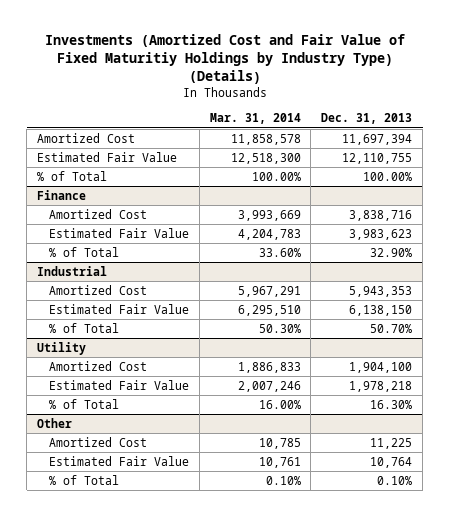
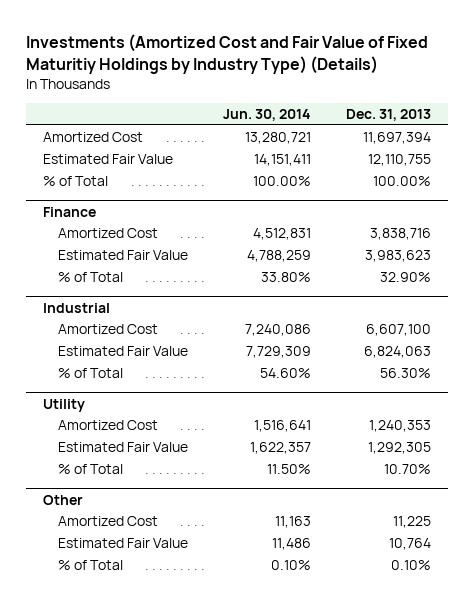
- | Mar. 31, 2014 | Dec. 31, 2013
+ | Jun. 30, 2014 | Dec. 31, 2013
@ Industrial
- Amortized Cost | 5,967,291 | 5,943,353
- Estimated Fair Value | 6,295,510 | 6,138,150
- % of Total | 50.30% | 50.70%
+ Amortized Cost | 7,240,086 | 6,607,100
+ Estimated Fair Value | 7,729,309 | 6,824,063
+ % of Total | 54.60% | 56.30%
@ Utility
- Amortized Cost | 1,886,833 | 1,904,100
- Estimated Fair Value | 2,007,246 | 1,978,218
- % of Total | 16.00% | 16.30%
+ Amortized Cost | 1,516,641 | 1,240,353
+ Estimated Fair Value | 1,622,357 | 1,292,305
+ % of Total | 11.50% | 10.70%

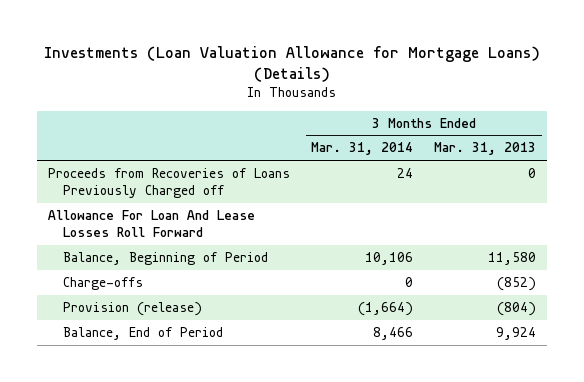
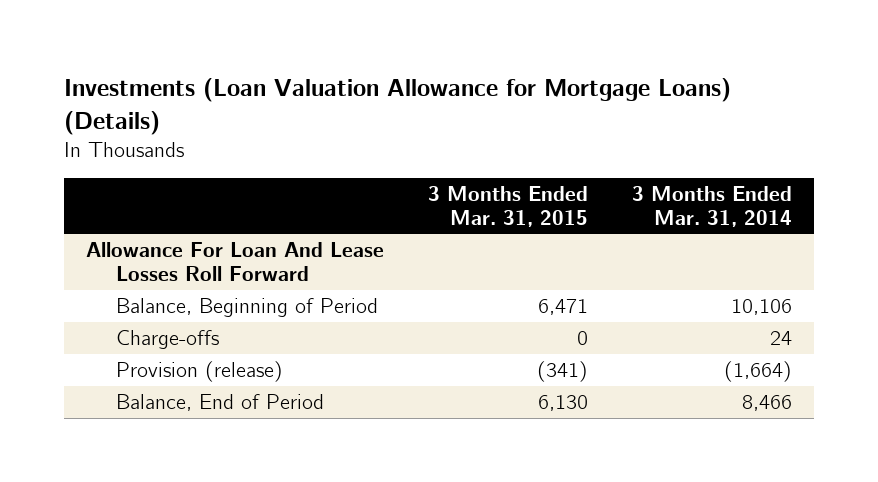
- | 3 Months Ended Mar. 31, 2014 | 3 Months Ended Mar. 31, 2013
+ | 3 Months Ended Mar. 31, 2015 | 3 Months Ended Mar. 31, 2014
- Proceeds from Recoveries of Loans Previously Charged off | 24 | 0
- Charge-offs | 0 | (852)
+ Charge-offs | 0 | 24

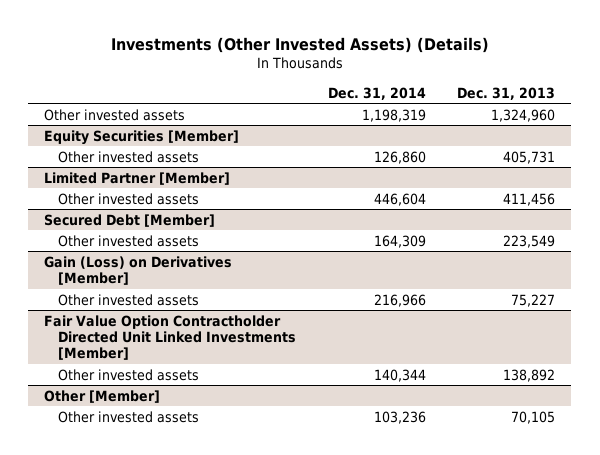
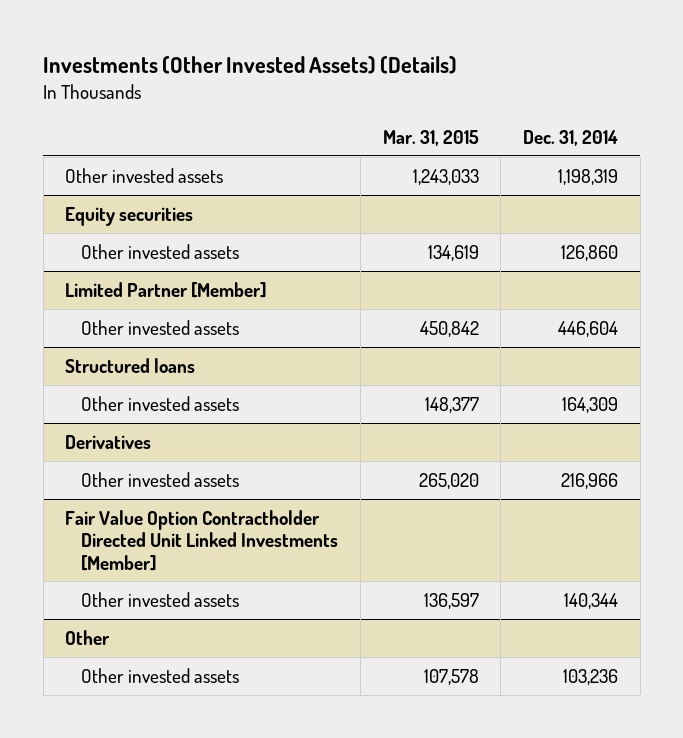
- | Dec. 31, 2014 | Dec. 31, 2013
+ | Mar. 31, 2015 | Dec. 31, 2014
- Equity Securities [Member]
+ Equity securities
- Secured Debt [Member]
+ Structured loans
- Gain (Loss) on Derivatives [Member]
+ Derivatives
- Other [Member]
+ Other

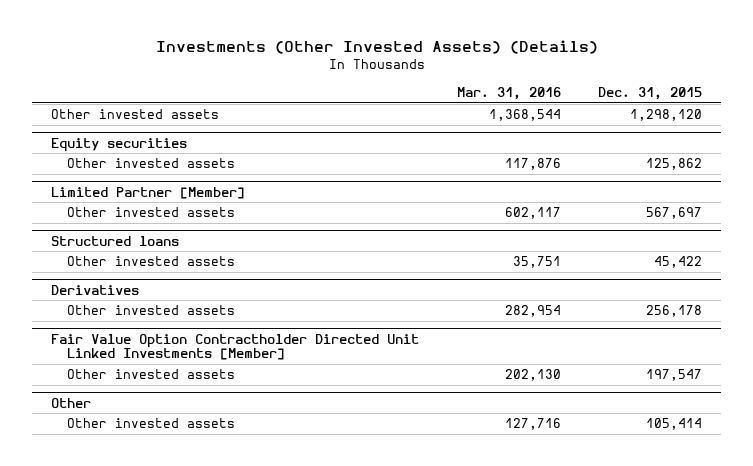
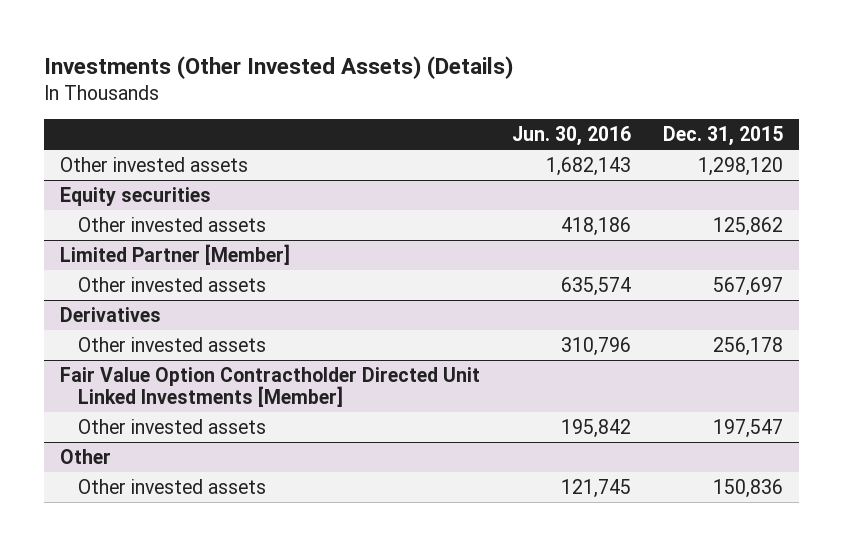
- | Mar. 31, 2016 | Dec. 31, 2015
+ | Jun. 30, 2016 | Dec. 31, 2015
- Structured loans
- Other invested assets | 35,751 | 45,422
@ Other
- Other invested assets | 127,716 | 105,414
+ Other invested assets | 121,745 | 150,836

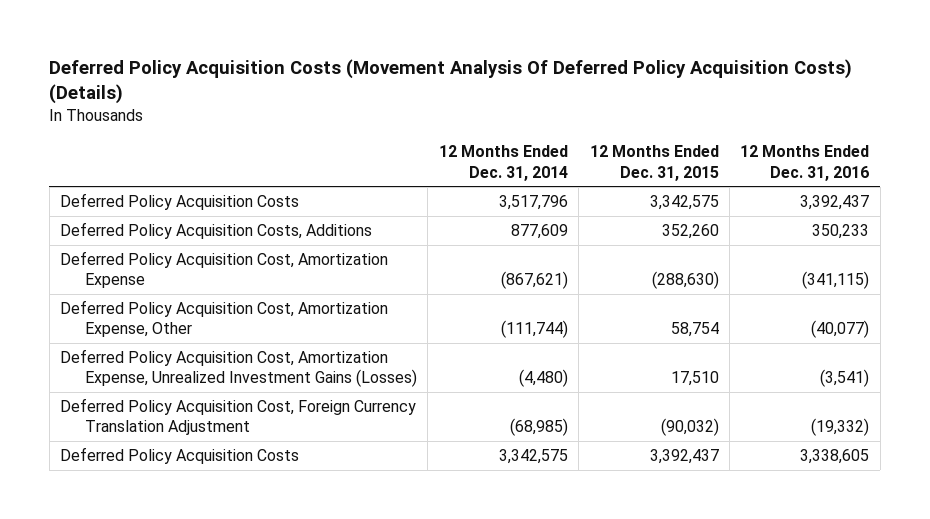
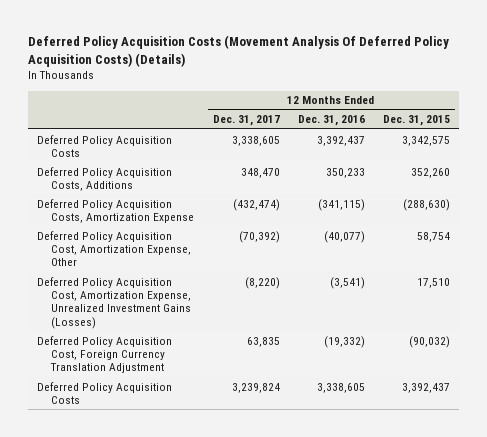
- | 12 Months Ended Dec. 31, 2014 | 12 Months Ended Dec. 31, 2015 | 12 Months Ended Dec. 31, 2016
+ | 12 Months Ended Dec. 31, 2017 | 12 Months Ended Dec. 31, 2016 | 12 Months Ended Dec. 31, 2015
- Deferred Policy Acquisition Cost, Amortization Expense | (867,621) | (288,630) | (341,115)
+ Deferred Policy Acquisition Costs, Amortization Expense | (432,474) | (341,115) | (288,630)

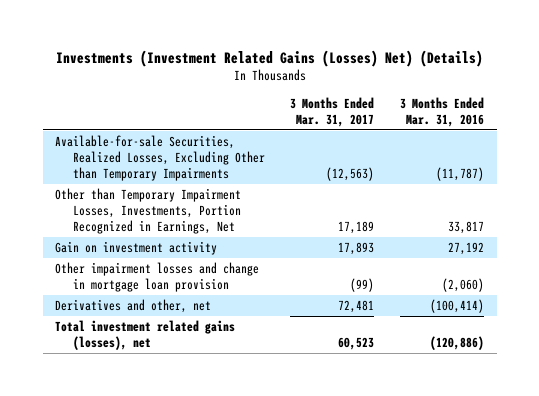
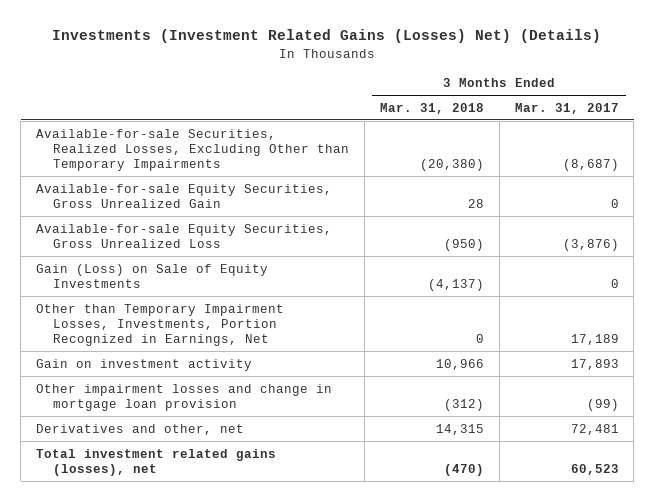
- | 3 Months Ended Mar. 31, 2017 | 3 Months Ended Mar. 31, 2016
+ | 3 Months Ended Mar. 31, 2018 | 3 Months Ended Mar. 31, 2017
- Available-for-sale Securities, Realized Losses, Excluding Other than Temporary Impairments | (12,563) | (11,787)
+ Available-for-sale Securities, Realized Losses, Excluding Other than Temporary Impairments | (20,380) | (8,687)
+ Available-for-sale Equity Securities, Gross Unrealized Gain | 28 | 0
+ Available-for-sale Equity Securities, Gross Unrealized Loss | (950) | (3,876)
+ Gain (Loss) on Sale of Equity Investments | (4,137) | 0

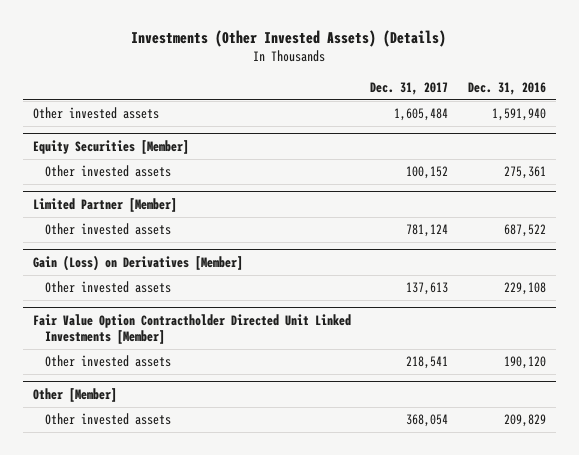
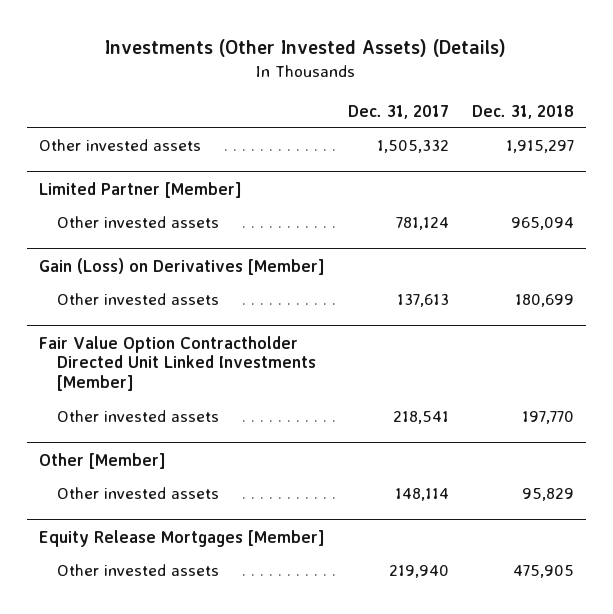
- | Dec. 31, 2017 | Dec. 31, 2016
+ | Dec. 31, 2017 | Dec. 31, 2018
- Other invested assets | 1,605,484 | 1,591,940
- Equity Securities [Member]
- Other invested assets | 100,152 | 275,361
+ Other invested assets | 1,505,332 | 1,915,297
@ Other [Member]
- Other invested assets | 368,054 | 209,829
+ Other invested assets | 148,114 | 95,829
+ Equity Release Mortgages [Member]
+ Other invested assets | 219,940 | 475,905

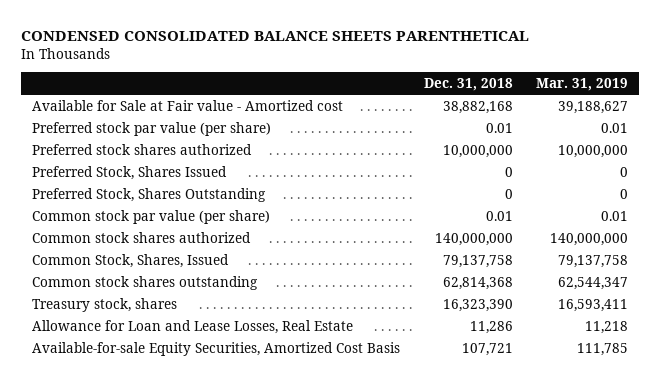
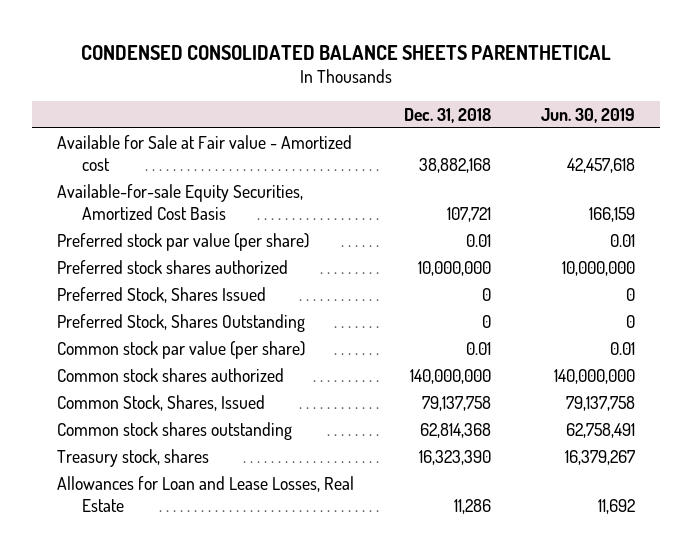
- | Dec. 31, 2018 | Mar. 31, 2019
+ | Dec. 31, 2018 | Jun. 30, 2019
moved up: Available-for-sale Equity Securities, Amortized Cost Basis | 107,721 | 166,159
- Allowance for Loan and Lease Losses, Real Estate | 11,286 | 11,218
+ Allowances for Loan and Lease Losses, Real Estate | 11,286 | 11,692

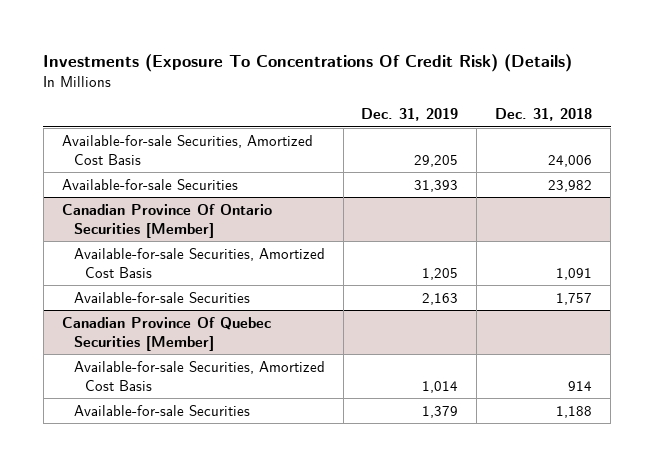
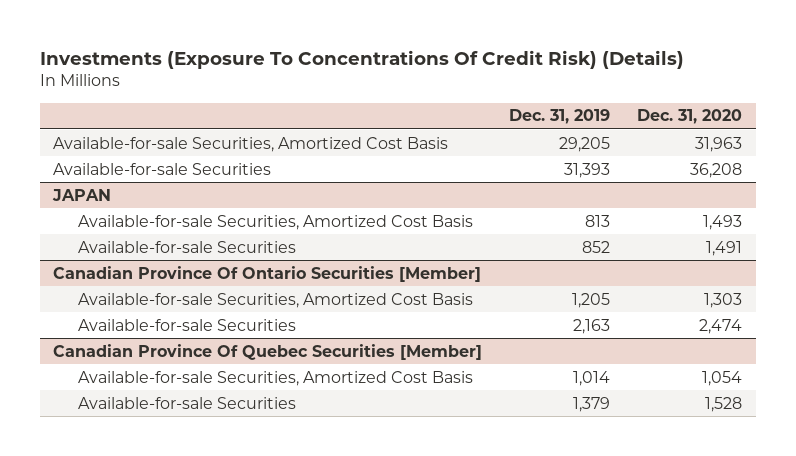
- | Dec. 31, 2019 | Dec. 31, 2018
+ | Dec. 31, 2019 | Dec. 31, 2020
+ JAPAN
+ Available-for-sale Securities, Amortized Cost Basis | 813 | 1,493
+ Available-for-sale Securities | 852 | 1,491

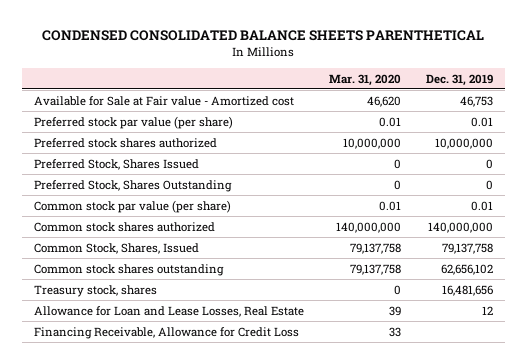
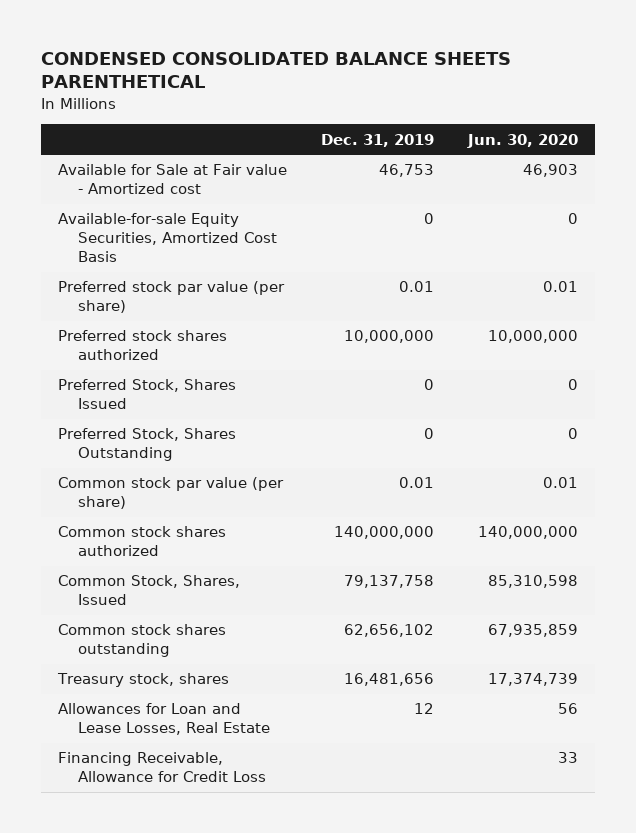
- | Mar. 31, 2020 | Dec. 31, 2019
+ | Dec. 31, 2019 | Jun. 30, 2020
+ Available-for-sale Equity Securities, Amortized Cost Basis | 0 | 0
- Allowance for Loan and Lease Losses, Real Estate | 39 | 12
+ Allowances for Loan and Lease Losses, Real Estate | 12 | 56

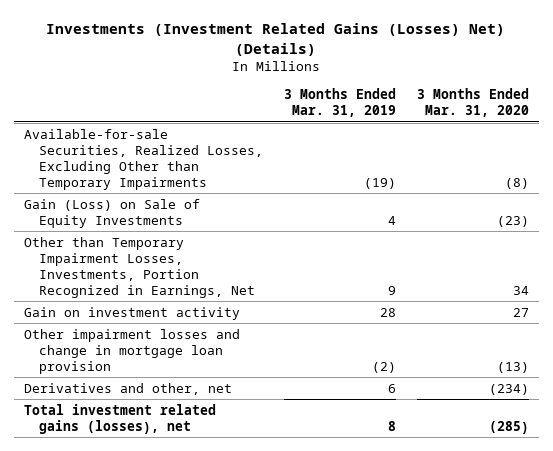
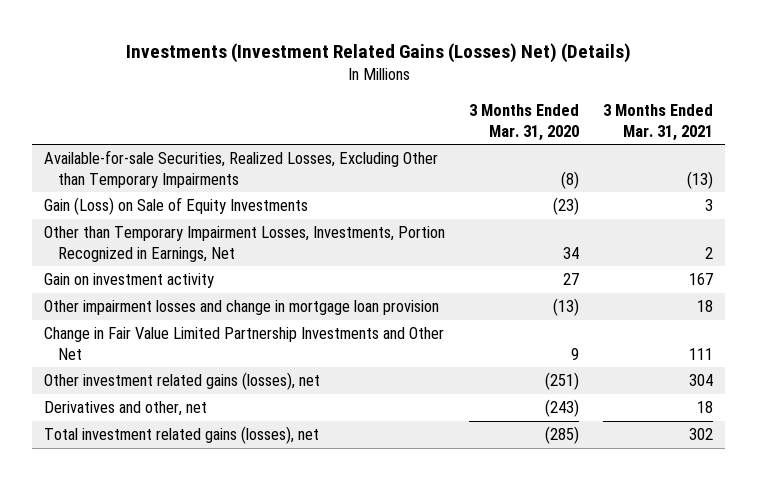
- | 3 Months Ended Mar. 31, 2019 | 3 Months Ended Mar. 31, 2020
+ | 3 Months Ended Mar. 31, 2020 | 3 Months Ended Mar. 31, 2021
- Derivatives and other, net | 6 | (234)
+ Change in Fair Value Limited Partnership Investments and Other Net | 9 | 111
+ Other investment related gains (losses), net | (251) | 304
+ Derivatives and other, net | (243) | 18

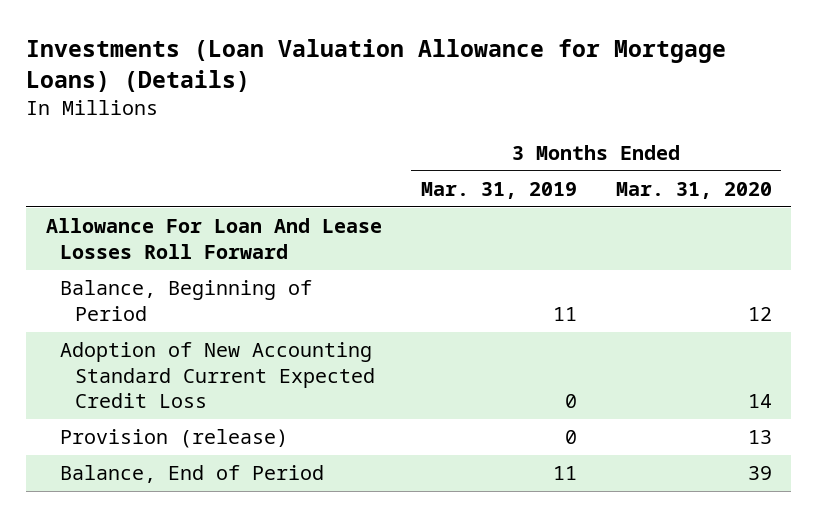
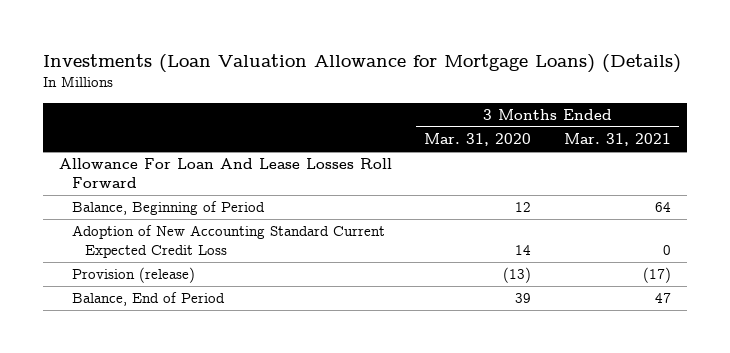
- | 3 Months Ended Mar. 31, 2019 | 3 Months Ended Mar. 31, 2020
+ | 3 Months Ended Mar. 31, 2020 | 3 Months Ended Mar. 31, 2021
- Provision (release) | 0 | 13
+ Provision (release) | (13) | (17)

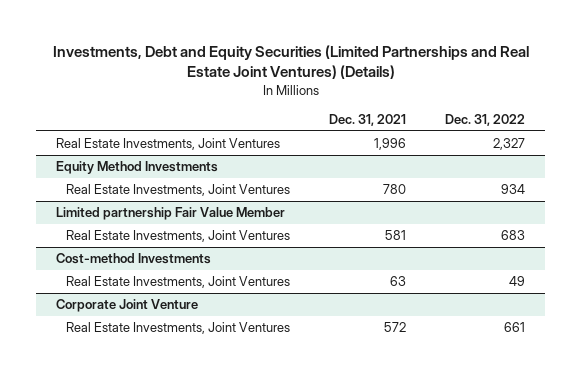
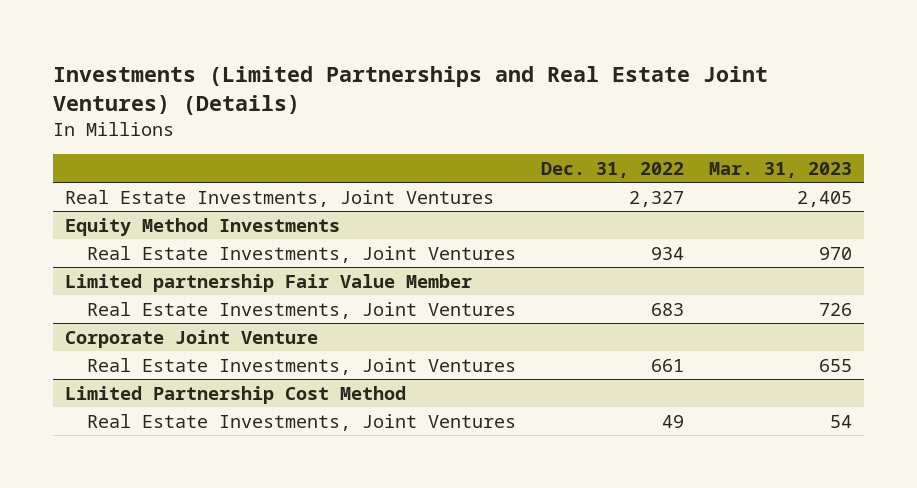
- Investments, Debt and Equity Securities (Limited Partnerships and Real Estate Joint Ventures) (Details)
+ Investments (Limited Partnerships and Real Estate Joint Ventures) (Details)
- | Dec. 31, 2021 | Dec. 31, 2022
+ | Dec. 31, 2022 | Mar. 31, 2023
- Cost-method Investments
- Real Estate Investments, Joint Ventures | 63 | 49
+ Limited Partnership Cost Method
+ Real Estate Investments, Joint Ventures | 49 | 54

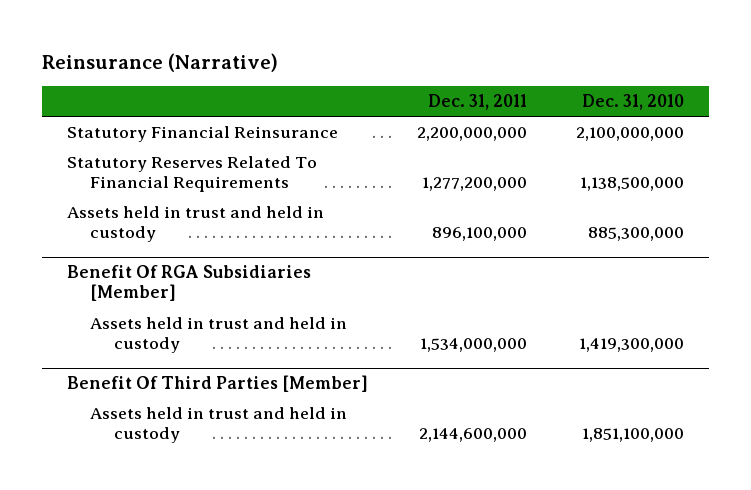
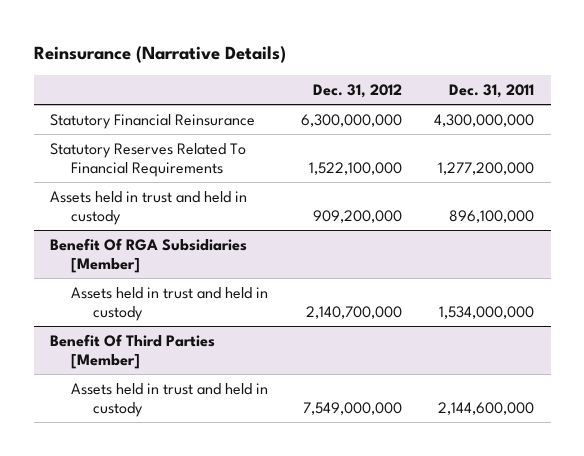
- Reinsurance (Narrative)
+ Reinsurance (Narrative Details)
- | Dec. 31, 2011 | Dec. 31, 2010
+ | Dec. 31, 2012 | Dec. 31, 2011
- Statutory Financial Reinsurance | 2,200,000,000 | 2,100,000,000
+ Statutory Financial Reinsurance | 6,300,000,000 | 4,300,000,000

